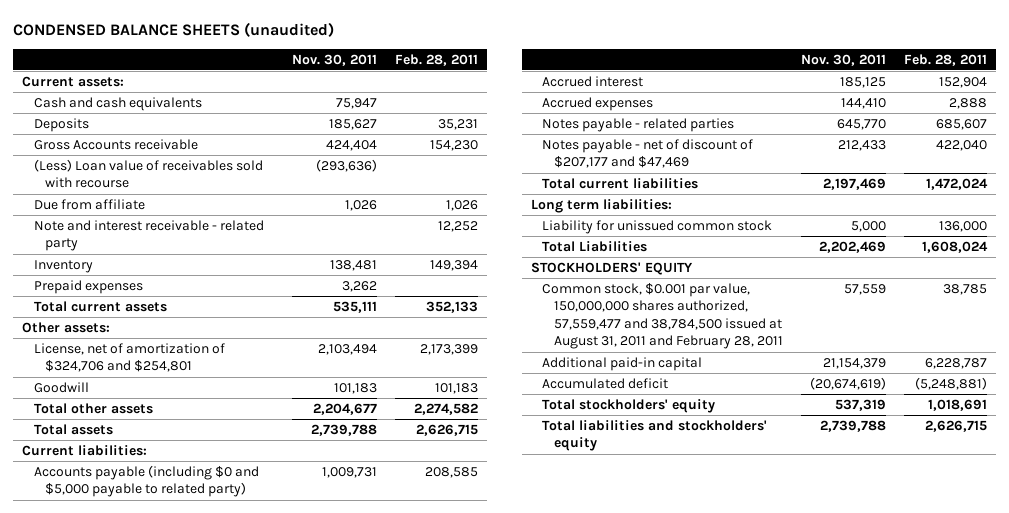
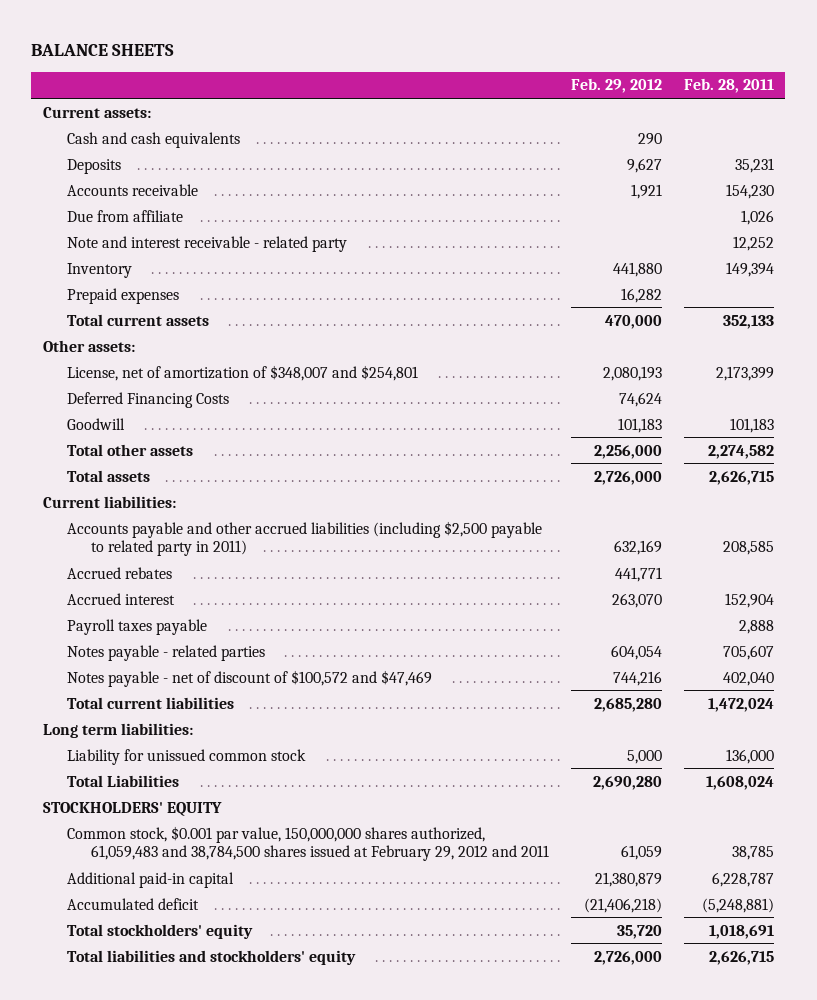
- CONDENSED BALANCE SHEETS (unaudited)
+ BALANCE SHEETS
- | Nov. 30, 2011 | Feb. 28, 2011
+ | Feb. 29, 2012 | Feb. 28, 2011
- Gross Accounts receivable | 424,404 | 154,230
- (Less) Loan value of receivables sold with recourse | (293,636) |
+ Accounts receivable | 1,921 | 154,230
- License, net of amortization of $324,706 and $254,801 | 2,103,494 | 2,173,399
+ License, net of amortization of $348,007 and $254,801 | 2,080,193 | 2,173,399
+ Deferred Financing Costs | 74,624 |
- Accounts payable (including $0 and $5,000 payable to related party) | 1,009,731 | 208,585
+ Accounts payable and other accrued liabilities (including $2,500 payable to related party in 2011) | 632,169 | 208,585
+ Accrued rebates | 441,771 |
- Accrued expenses | 144,410 | 2,888
- Notes payable - related parties | 645,770 | 685,607
- Notes payable - net of discount of $207,177 and $47,469 | 212,433 | 422,040
+ Payroll taxes payable | | 2,888
+ Notes payable - related parties | 604,054 | 705,607
+ Notes payable - net of discount of $100,572 and $47,469 | 744,216 | 402,040
- Common stock, $0.001 par value, 150,000,000 shares authorized, 57,559,477 and 38,784,500 issued at August 31, 2011 and February 28, 2011 | 57,559 | 38,785
+ Common stock, $0.001 par value, 150,000,000 shares authorized, 61,059,483 and 38,784,500 shares issued at February 29, 2012 and 2011 | 61,059 | 38,785

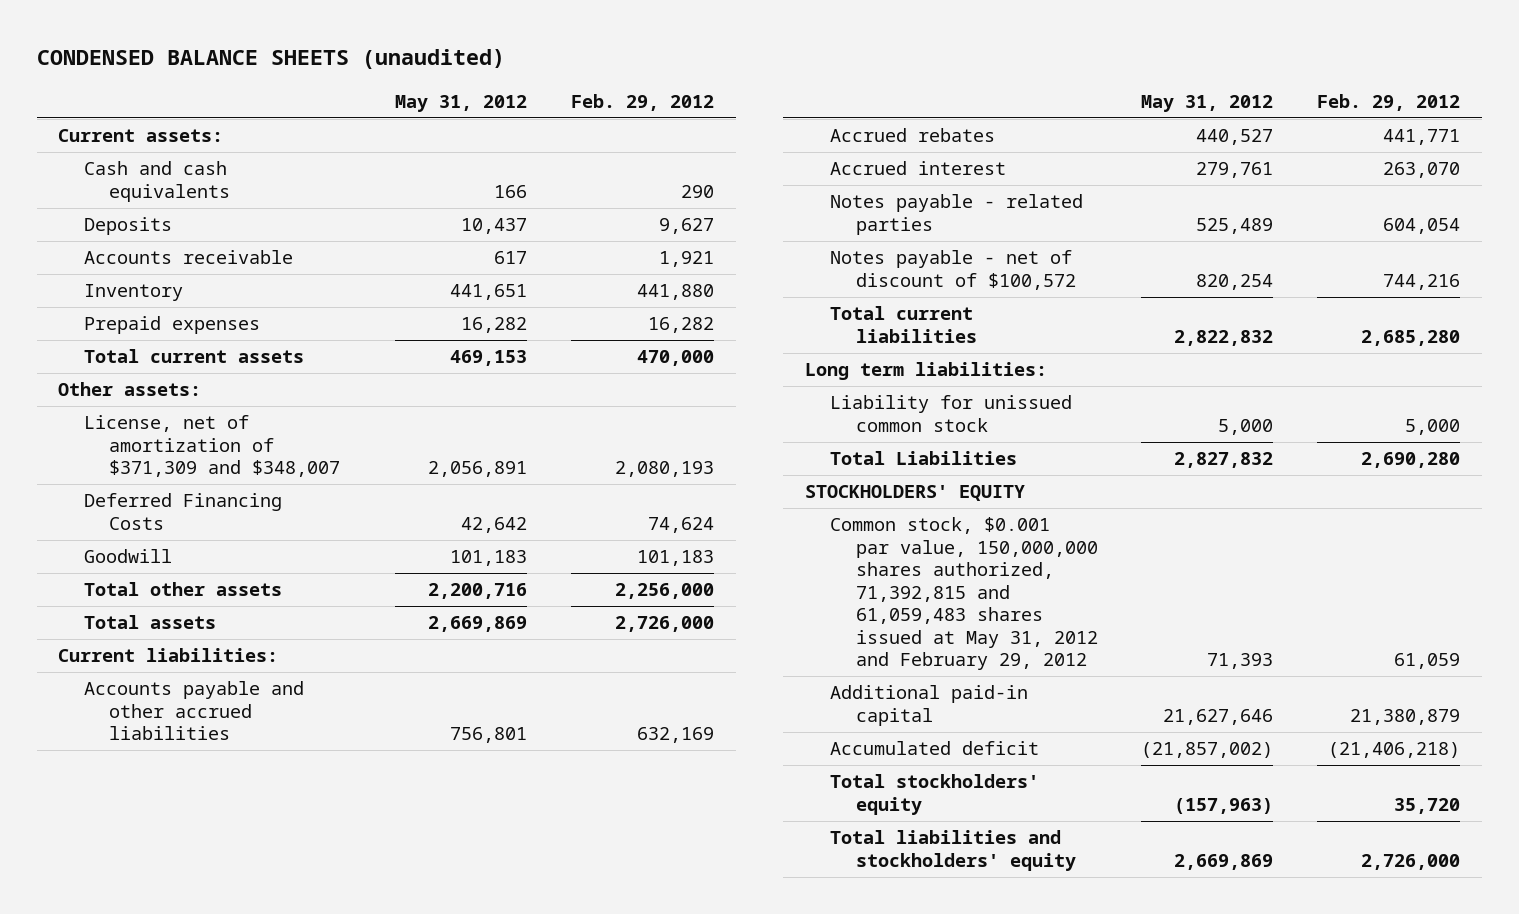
- BALANCE SHEETS
+ CONDENSED BALANCE SHEETS (unaudited)
- | Feb. 29, 2012 | Feb. 28, 2011
+ | May 31, 2012 | Feb. 29, 2012
- Due from affiliate | | 1,026
- Note and interest receivable - related party | | 12,252
- License, net of amortization of $348,007 and $254,801 | 2,080,193 | 2,173,399
+ License, net of amortization of $371,309 and $348,007 | 2,056,891 | 2,080,193
- Accounts payable and other accrued liabilities (including $2,500 payable to related party in 2011) | 632,169 | 208,585
+ Accounts payable and other accrued liabilities | 756,801 | 632,169
- Payroll taxes payable | | 2,888
- Notes payable - net of discount of $100,572 and $47,469 | 744,216 | 402,040
+ Notes payable - net of discount of $100,572 | 820,254 | 744,216
- Common stock, $0.001 par value, 150,000,000 shares authorized, 61,059,483 and 38,784,500 shares issued at February 29, 2012 and 2011 | 61,059 | 38,785
+ Common stock, $0.001 par value, 150,000,000 shares authorized, 71,392,815 and 61,059,483 shares issued at May 31, 2012 and February 29, 2012 | 71,393 | 61,059

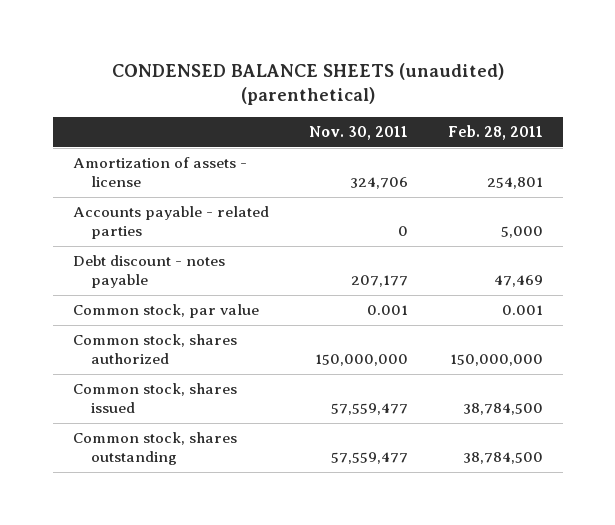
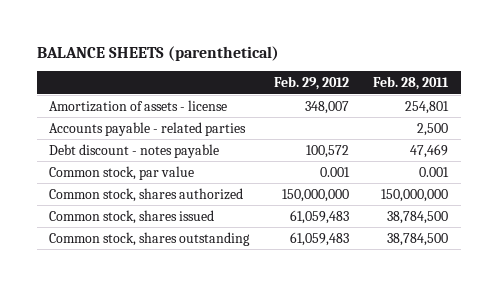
- CONDENSED BALANCE SHEETS (unaudited) (parenthetical)
+ BALANCE SHEETS (parenthetical)
- | Nov. 30, 2011 | Feb. 28, 2011
+ | Feb. 29, 2012 | Feb. 28, 2011
- Accounts payable - related parties | 0 | 5,000
+ Accounts payable - related parties | | 2,500

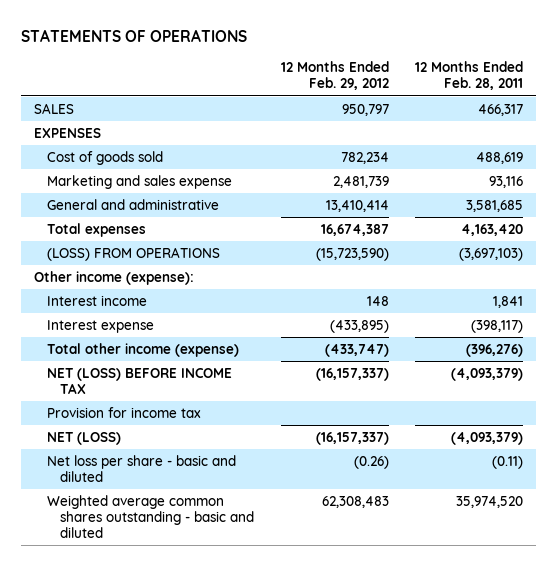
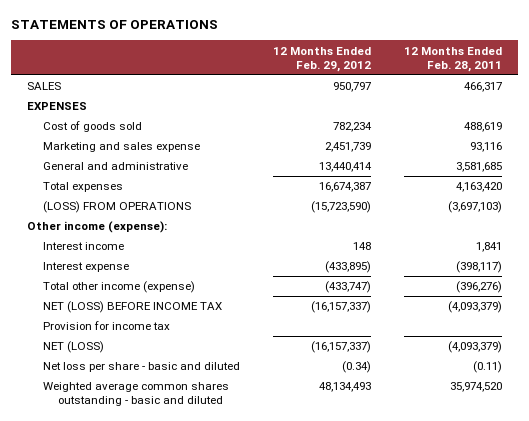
- Marketing and sales expense | 2,481,739 | 93,116
- General and administrative | 13,410,414 | 3,581,685
+ Marketing and sales expense | 2,451,739 | 93,116
+ General and administrative | 13,440,414 | 3,581,685
- Net loss per share - basic and diluted | (0.26) | (0.11)
- Weighted average common shares outstanding - basic and diluted | 62,308,483 | 35,974,520
+ Net loss per share - basic and diluted | (0.34) | (0.11)
+ Weighted average common shares outstanding - basic and diluted | 48,134,493 | 35,974,520

